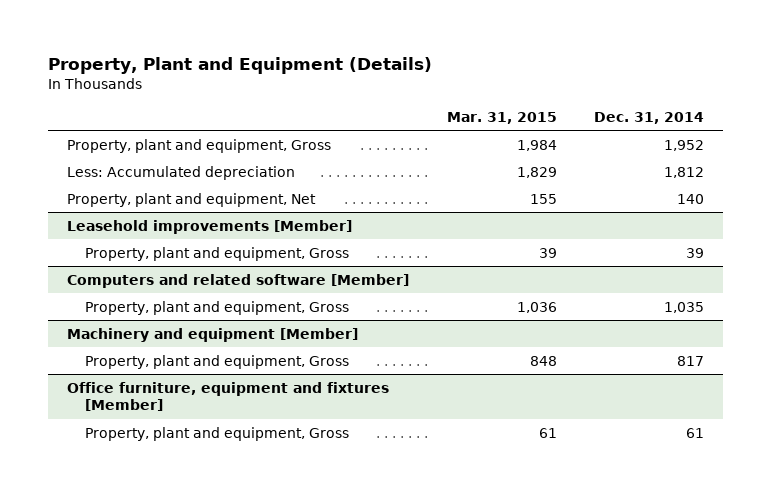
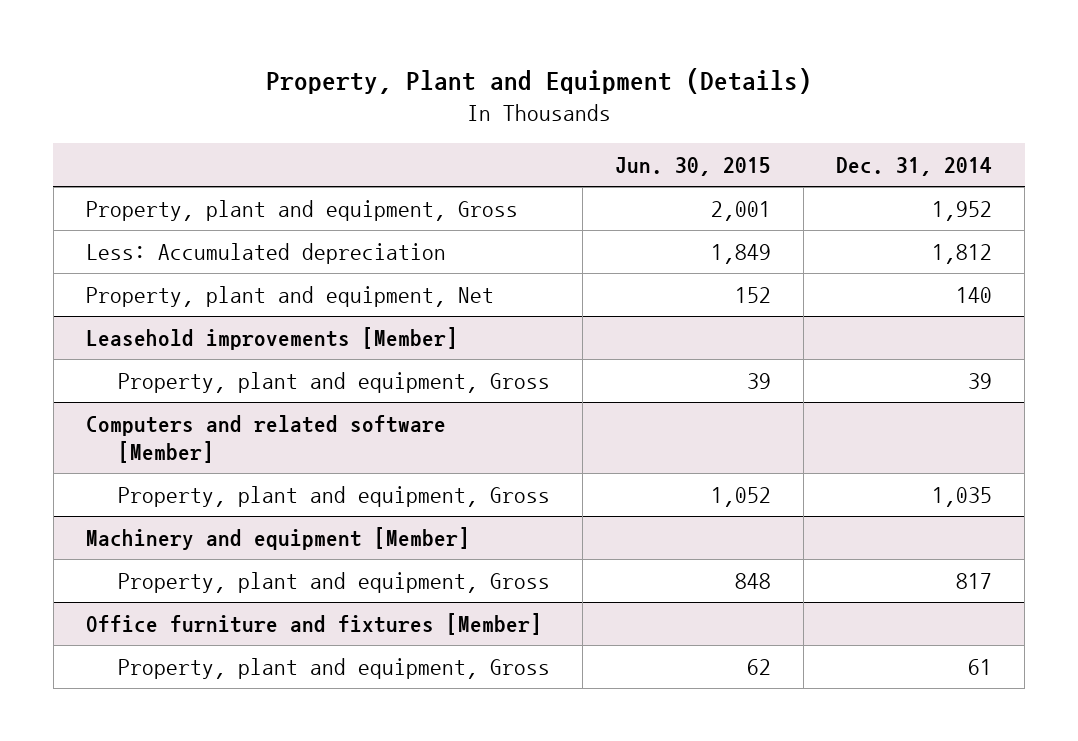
- | Mar. 31, 2015 | Dec. 31, 2014
+ | Jun. 30, 2015 | Dec. 31, 2014
- Office furniture, equipment and fixtures [Member]
+ Office furniture and fixtures [Member]

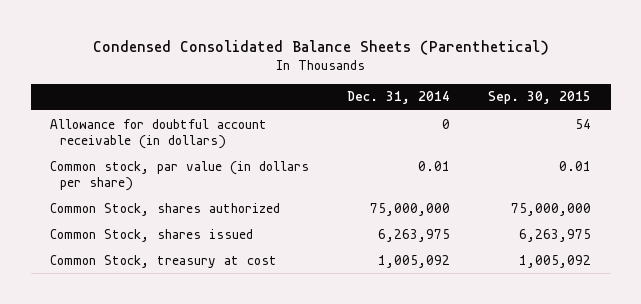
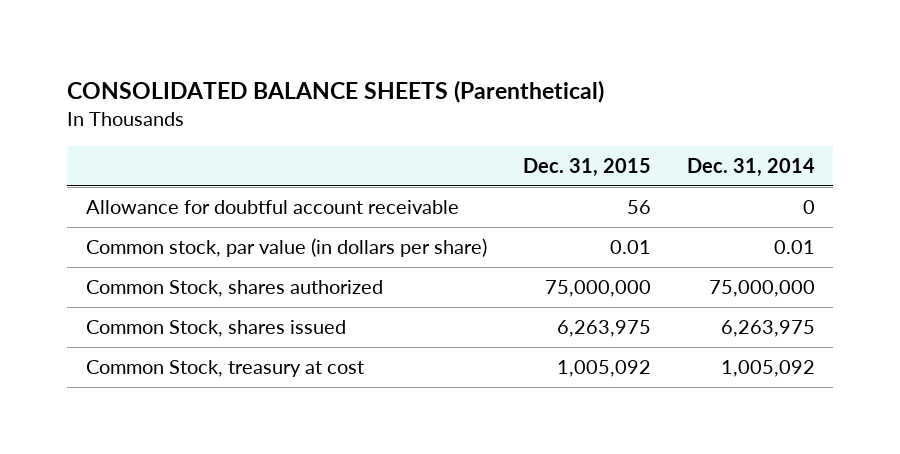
- Condensed Consolidated Balance Sheets (Parenthetical)
+ CONSOLIDATED BALANCE SHEETS (Parenthetical)
- | Dec. 31, 2014 | Sep. 30, 2015
+ | Dec. 31, 2015 | Dec. 31, 2014
- Allowance for doubtful account receivable (in dollars) | 0 | 54
+ Allowance for doubtful account receivable | 56 | 0

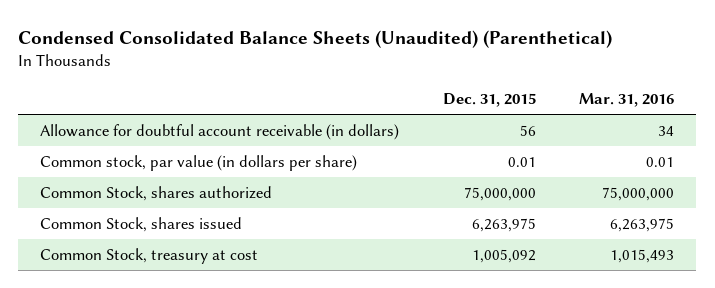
- CONSOLIDATED BALANCE SHEETS (Parenthetical)
+ Condensed Consolidated Balance Sheets (Unaudited) (Parenthetical)
- | Dec. 31, 2015 | Dec. 31, 2014
+ | Dec. 31, 2015 | Mar. 31, 2016
- Allowance for doubtful account receivable | 56 | 0
+ Allowance for doubtful account receivable (in dollars) | 56 | 34

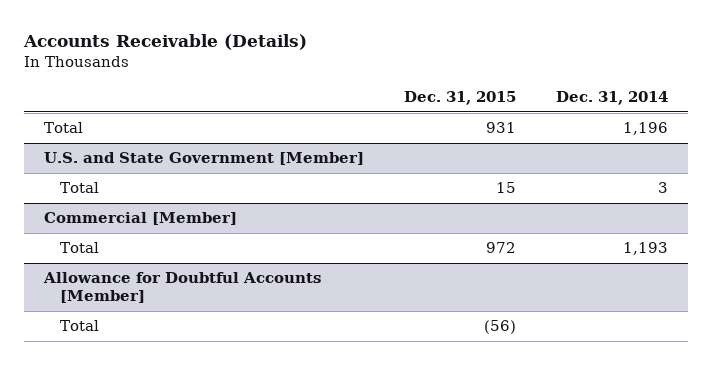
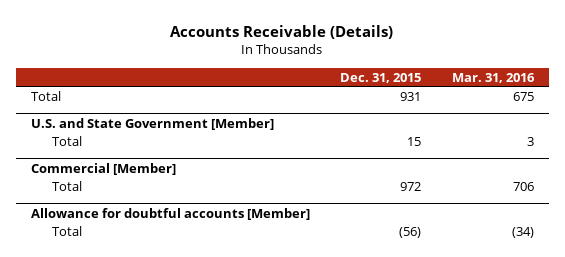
- | Dec. 31, 2015 | Dec. 31, 2014
+ | Dec. 31, 2015 | Mar. 31, 2016
- Allowance for Doubtful Accounts [Member]
+ Allowance for doubtful accounts [Member]

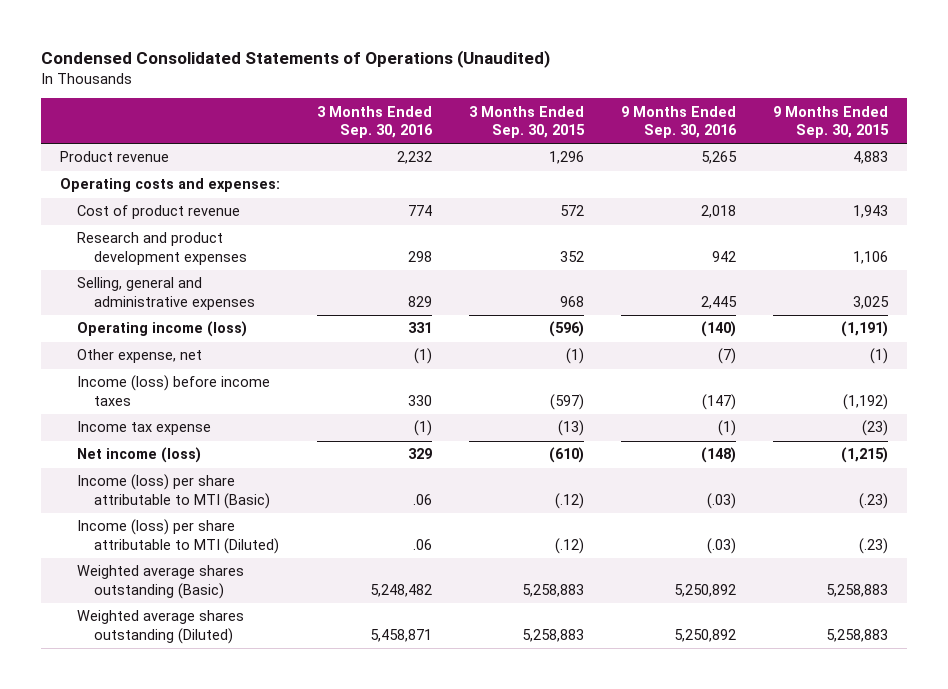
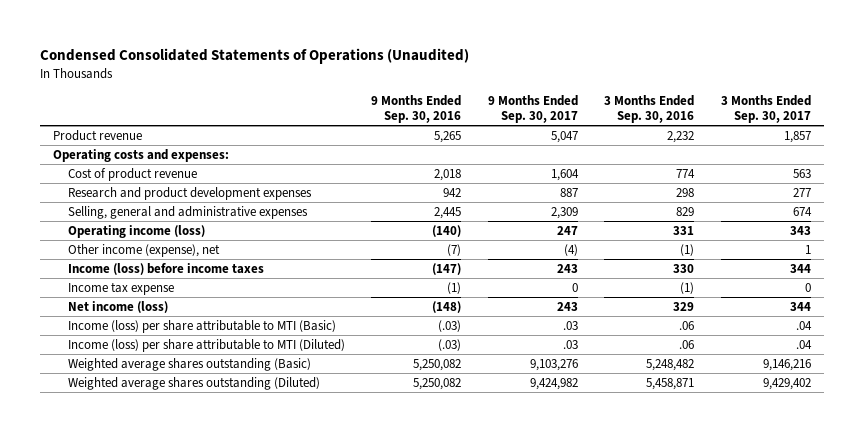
- | 3 Months Ended Sep. 30, 2016 | 3 Months Ended Sep. 30, 2015 | 9 Months Ended Sep. 30, 2016 | 9 Months Ended Sep. 30, 2015
+ | 9 Months Ended Sep. 30, 2016 | 9 Months Ended Sep. 30, 2017 | 3 Months Ended Sep. 30, 2016 | 3 Months Ended Sep. 30, 2017
- Other expense, net | (1) | (1) | (7) | (1)
+ Other income (expense), net | (7) | (4) | (1) | 1
- Weighted average shares outstanding (Basic) | 5,248,482 | 5,258,883 | 5,250,892 | 5,258,883
- Weighted average shares outstanding (Diluted) | 5,458,871 | 5,258,883 | 5,250,892 | 5,258,883
+ Weighted average shares outstanding (Basic) | 5,250,082 | 9,103,276 | 5,248,482 | 9,146,216
+ Weighted average shares outstanding (Diluted) | 5,250,082 | 9,424,982 | 5,458,871 | 9,429,402

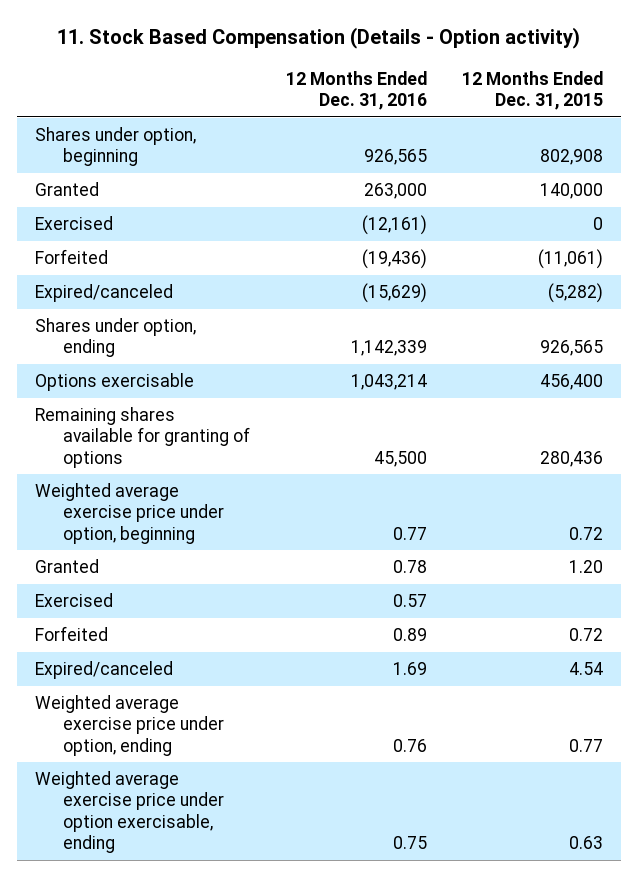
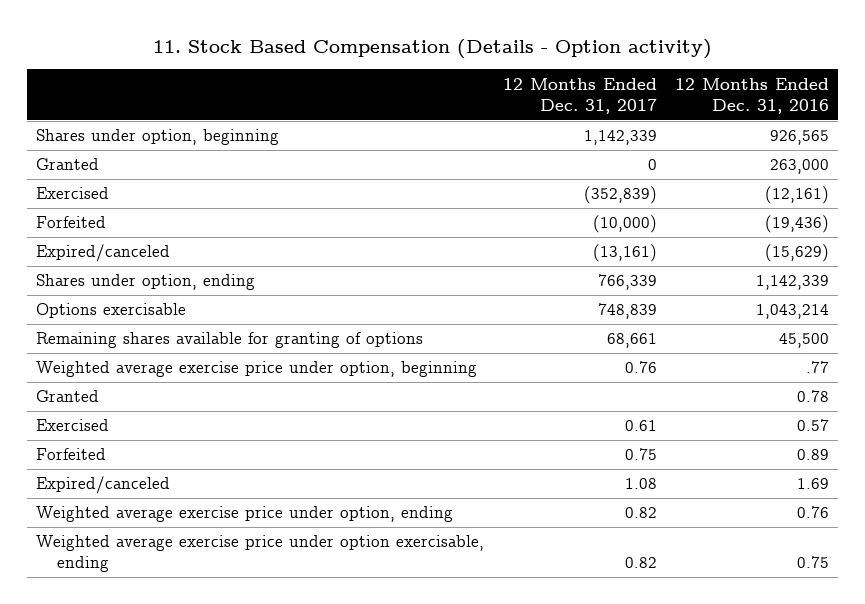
- | 12 Months Ended Dec. 31, 2016 | 12 Months Ended Dec. 31, 2015
+ | 12 Months Ended Dec. 31, 2017 | 12 Months Ended Dec. 31, 2016
- Weighted average exercise price under option, beginning | 0.77 | 0.72
+ Weighted average exercise price under option, beginning | 0.76 | .77

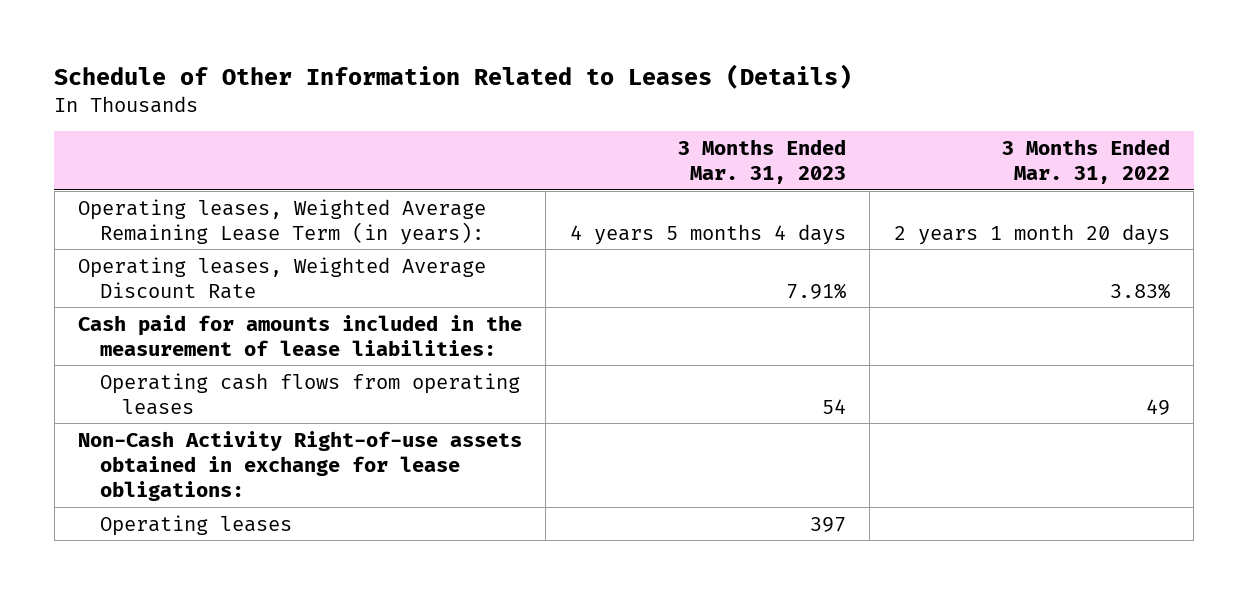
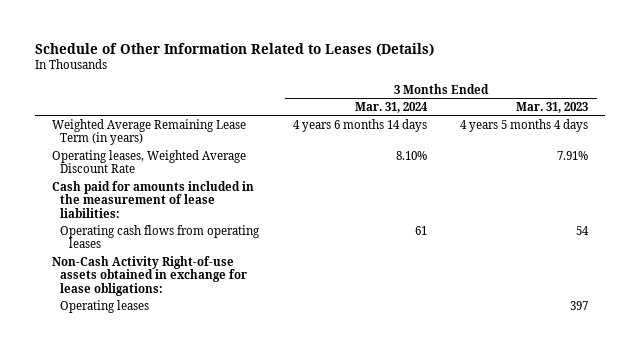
- | 3 Months Ended Mar. 31, 2023 | 3 Months Ended Mar. 31, 2022
+ | 3 Months Ended Mar. 31, 2024 | 3 Months Ended Mar. 31, 2023
- Operating leases, Weighted Average Remaining Lease Term (in years): | 4 years 5 months 4 days | 2 years 1 month 20 days
+ Weighted Average Remaining Lease Term (in years) | 4 years 6 months 14 days | 4 years 5 months 4 days

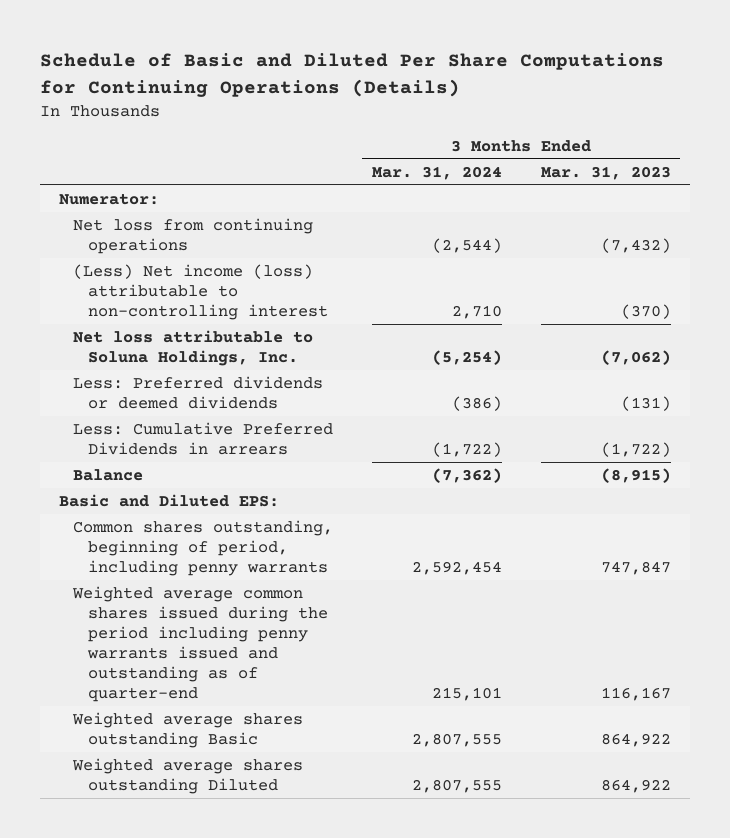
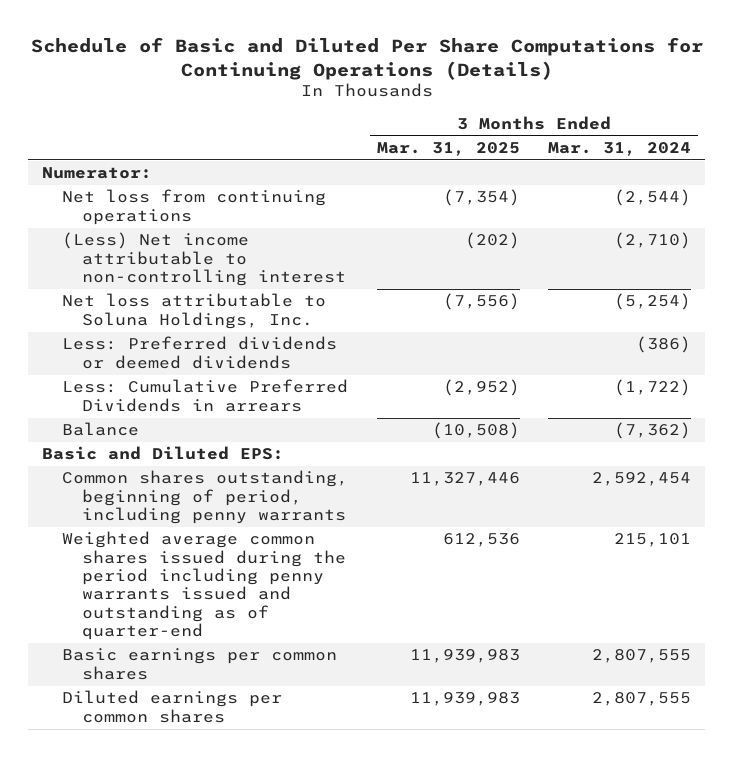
- | 3 Months Ended Mar. 31, 2024 | 3 Months Ended Mar. 31, 2023
+ | 3 Months Ended Mar. 31, 2025 | 3 Months Ended Mar. 31, 2024
- (Less) Net income (loss) attributable to non-controlling interest | 2,710 | (370)
+ (Less) Net income attributable to non-controlling interest | (202) | (2,710)
- Weighted average shares outstanding Basic | 2,807,555 | 864,922
- Weighted average shares outstanding Diluted | 2,807,555 | 864,922
+ Basic earnings per common shares | 11,939,983 | 2,807,555
+ Diluted earnings per common shares | 11,939,983 | 2,807,555

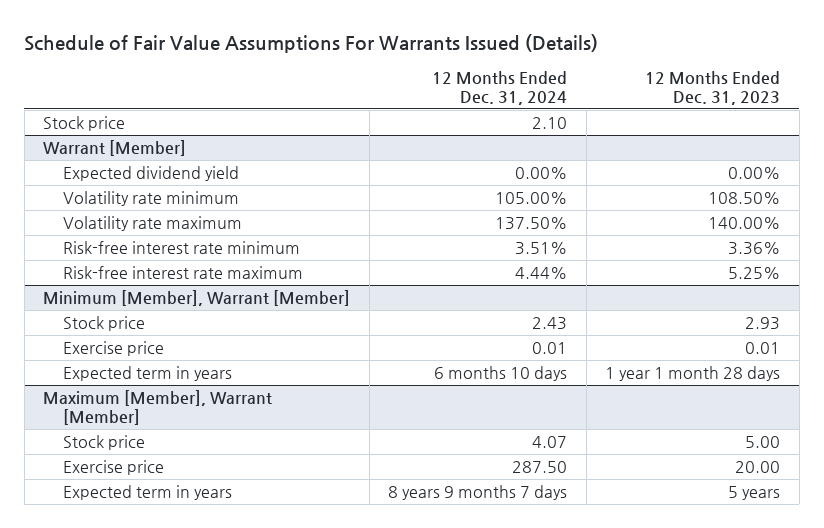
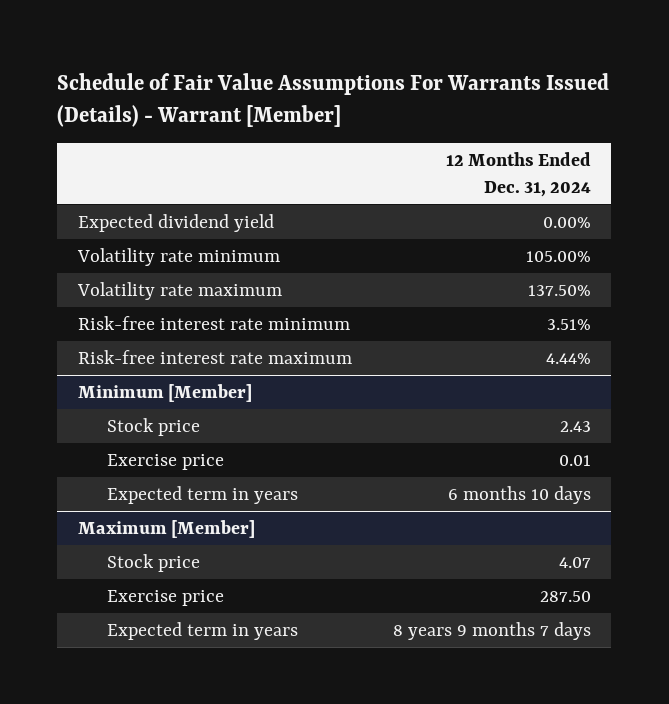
- Schedule of Fair Value Assumptions For Warrants Issued (Details)
+ Schedule of Fair Value Assumptions For Warrants Issued (Details) - Warrant [Member]
- | 12 Months Ended Dec. 31, 2024 | 12 Months Ended Dec. 31, 2023
+ | 12 Months Ended Dec. 31, 2024
- Stock price | 2.10 |
- Warrant [Member]
- Minimum [Member], Warrant [Member]
+ Minimum [Member]
- Maximum [Member], Warrant [Member]
+ Maximum [Member]

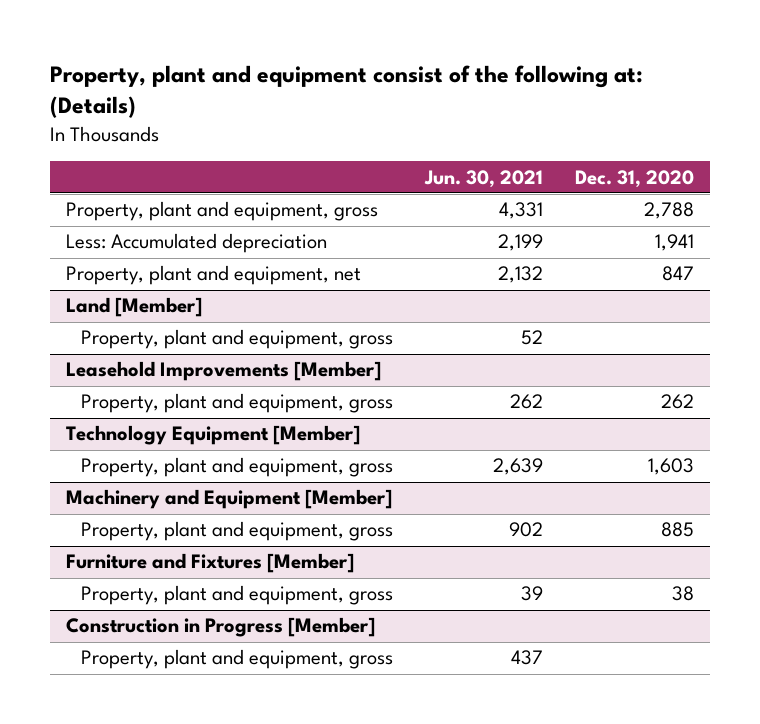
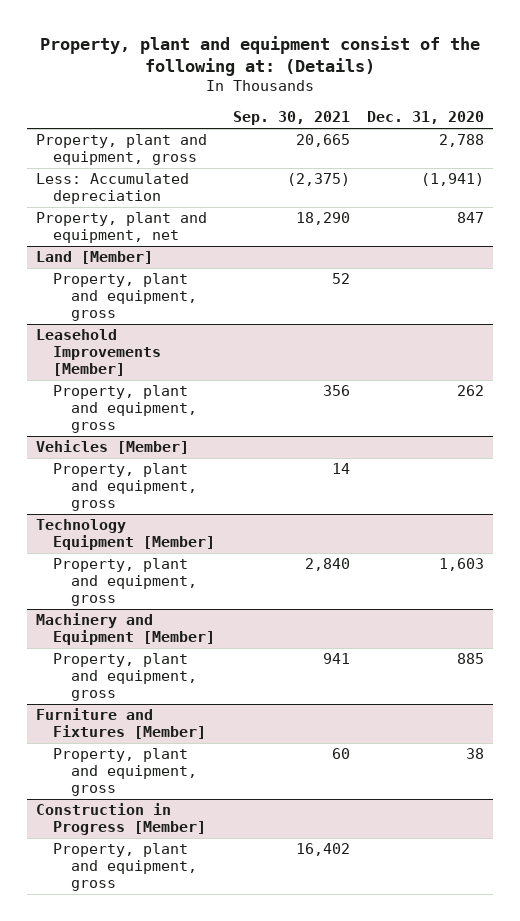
- | Jun. 30, 2021 | Dec. 31, 2020
+ | Sep. 30, 2021 | Dec. 31, 2020
- Less: Accumulated depreciation | 2,199 | 1,941
+ Less: Accumulated depreciation | (2,375) | (1,941)
+ Vehicles [Member]
+ Property, plant and equipment, gross | 14 |

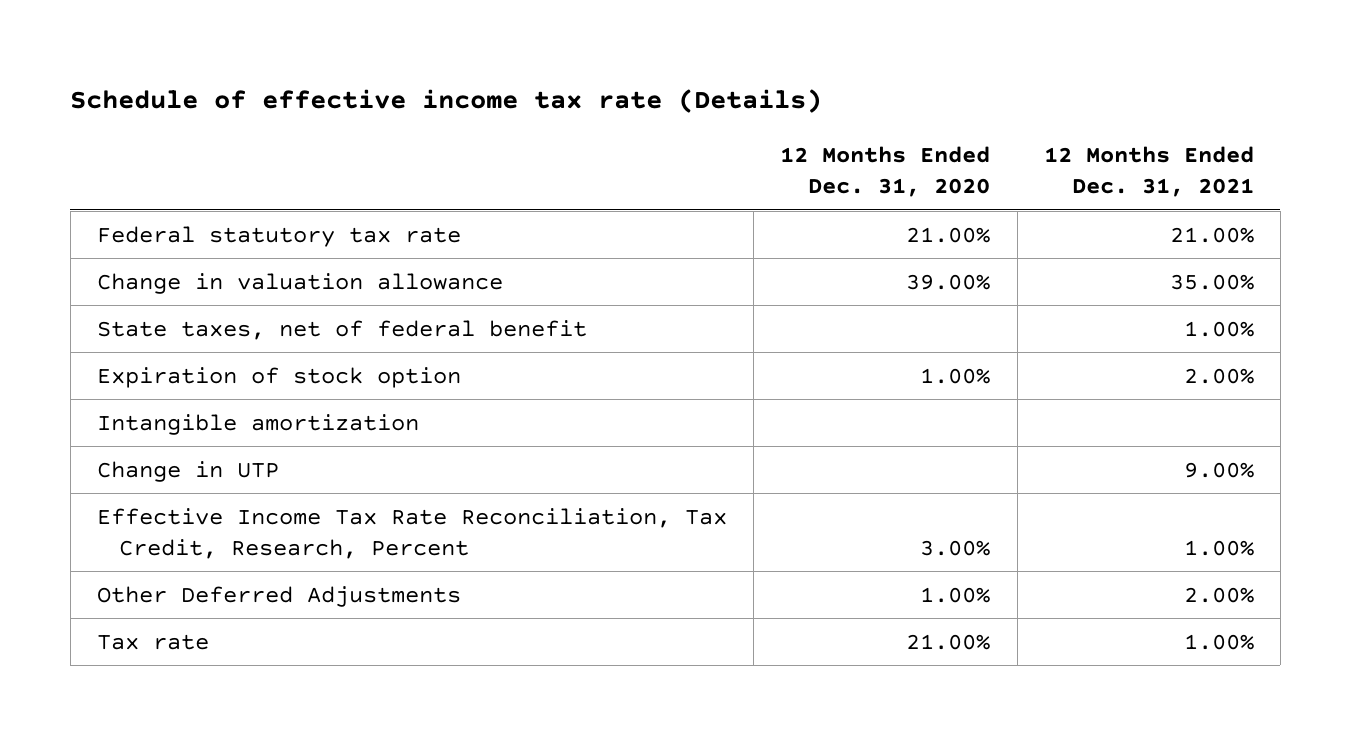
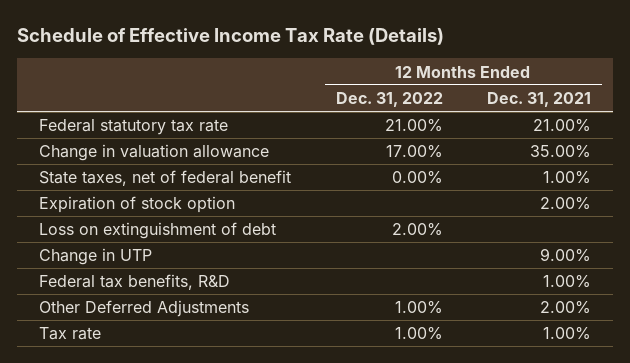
- Schedule of effective income tax rate (Details)
+ Schedule of Effective Income Tax Rate (Details)
- | 12 Months Ended Dec. 31, 2020 | 12 Months Ended Dec. 31, 2021
+ | 12 Months Ended Dec. 31, 2022 | 12 Months Ended Dec. 31, 2021
- Intangible amortization
+ Loss on extinguishment of debt | 2.00% |
- Effective Income Tax Rate Reconciliation, Tax Credit, Research, Percent | 3.00% | 1.00%
+ Federal tax benefits, R&D | | 1.00%

